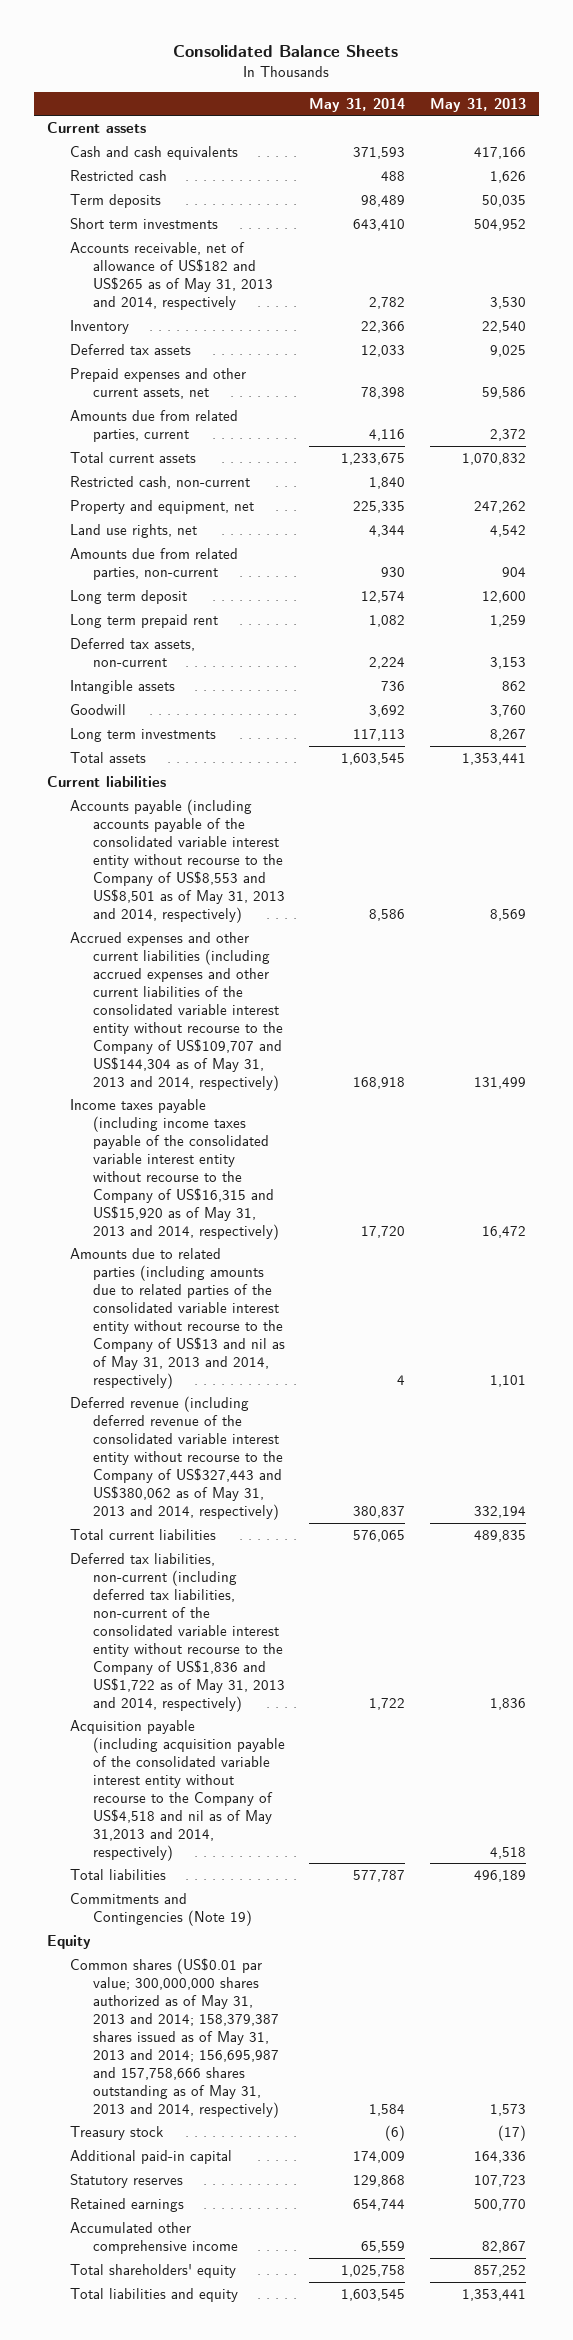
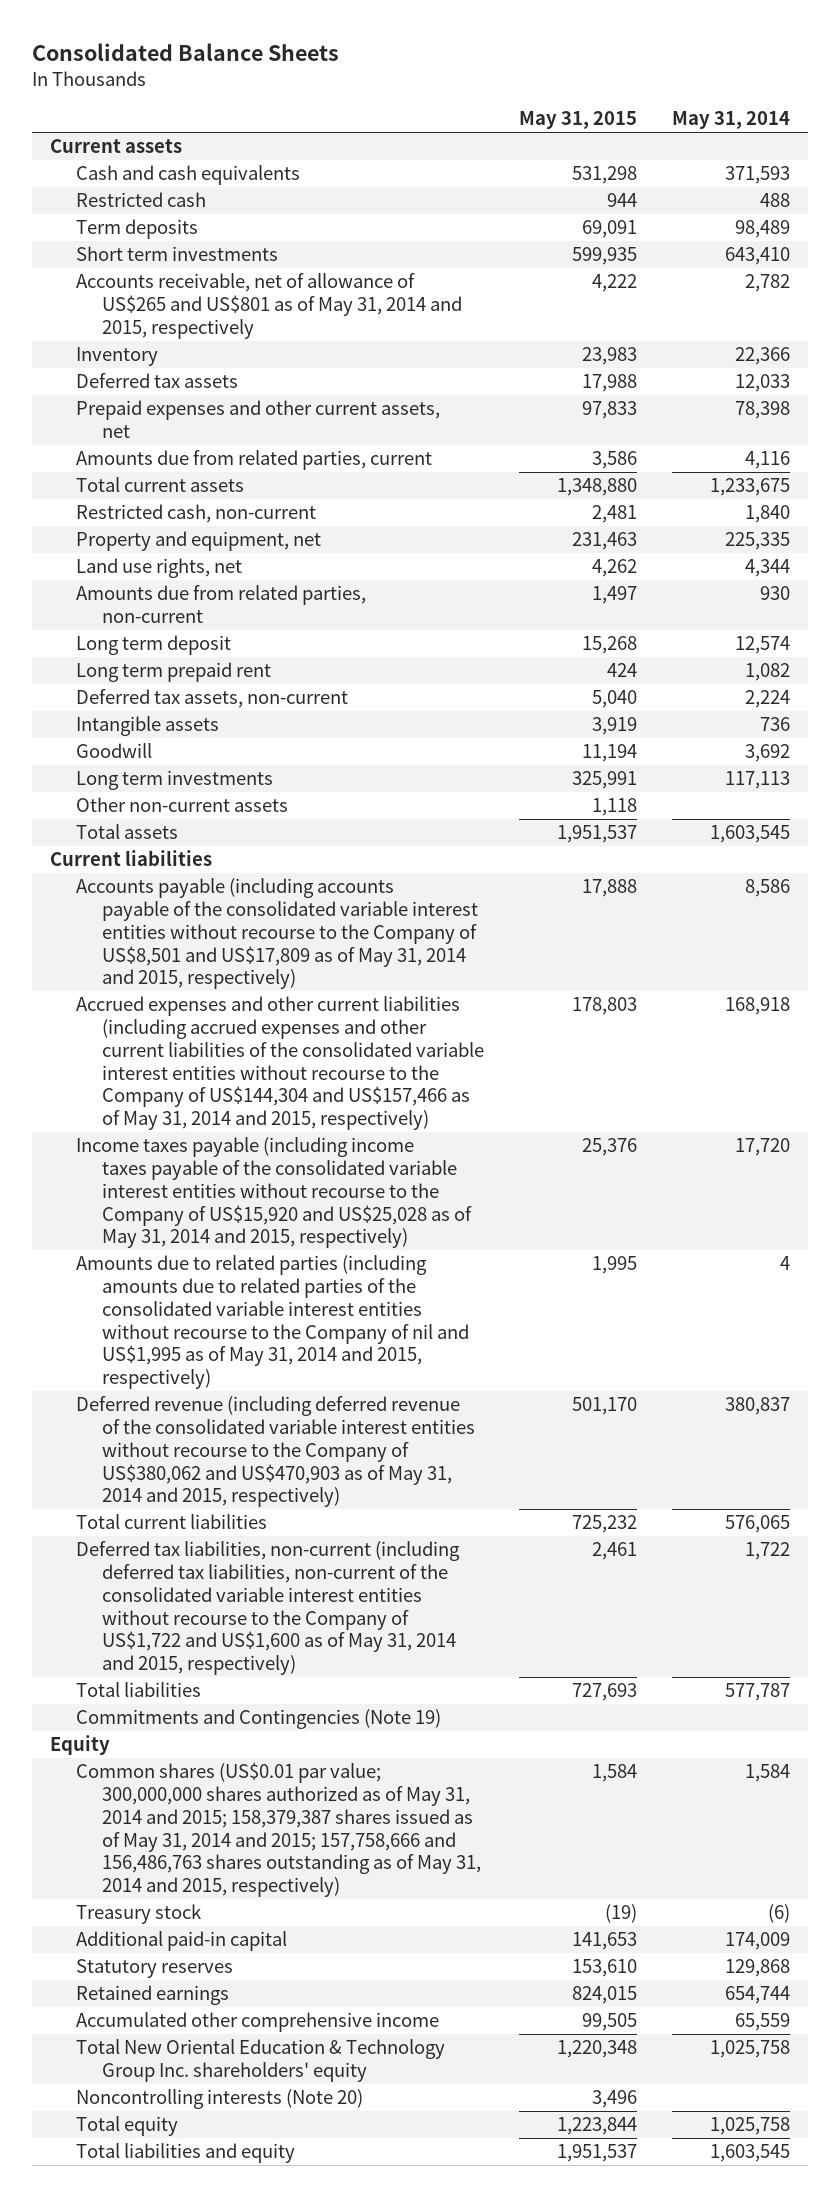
- | May 31, 2014 | May 31, 2013
+ | May 31, 2015 | May 31, 2014
- Accounts receivable, net of allowance of US$182 and US$265 as of May 31, 2013 and 2014, respectively | 2,782 | 3,530
+ Accounts receivable, net of allowance of US$265 and US$801 as of May 31, 2014 and 2015, respectively | 4,222 | 2,782
+ Other non-current assets | 1,118 |
- Accounts payable (including accounts payable of the consolidated variable interest entity without recourse to the Company of US$8,553 and US$8,501 as of May 31, 2013 and 2014, respectively) | 8,586 | 8,569
- Accrued expenses and other current liabilities (including accrued expenses and other current liabilities of the consolidated variable interest entity without recourse to the Company of US$109,707 and US$144,304 as of May 31, 2013 and 2014, respectively) | 168,918 | 131,499
- Income taxes payable (including income taxes payable of the consolidated variable interest entity without recourse to the Company of US$16,315 and US$15,920 as of May 31, 2013 and 2014, respectively) | 17,720 | 16,472
- Amounts due to related parties (including amounts due to related parties of the consolidated variable interest entity without recourse to the Company of US$13 and nil as of May 31, 2013 and 2014, respectively) | 4 | 1,101
- Deferred revenue (including deferred revenue of the consolidated variable interest entity without recourse to the Company of US$327,443 and US$380,062 as of May 31, 2013 and 2014, respectively) | 380,837 | 332,194
+ Accounts payable (including accounts payable of the consolidated variable interest entities without recourse to the Company of US$8,501 and US$17,809 as of May 31, 2014 and 2015, respectively) | 17,888 | 8,586
+ Accrued expenses and other current liabilities (including accrued expenses and other current liabilities of the consolidated variable interest entities without recourse to the Company of US$144,304 and US$157,466 as of May 31, 2014 and 2015, respectively) | 178,803 | 168,918
+ Income taxes payable (including income taxes payable of the consolidated variable interest entities without recourse to the Company of US$15,920 and US$25,028 as of May 31, 2014 and 2015, respectively) | 25,376 | 17,720
+ Amounts due to related parties (including amounts due to related parties of the consolidated variable interest entities without recourse to the Company of nil and US$1,995 as of May 31, 2014 and 2015, respectively) | 1,995 | 4
+ Deferred revenue (including deferred revenue of the consolidated variable interest entities without recourse to the Company of US$380,062 and US$470,903 as of May 31, 2014 and 2015, respectively) | 501,170 | 380,837
- Deferred tax liabilities, non-current (including deferred tax liabilities, non-current of the consolidated variable interest entity without recourse to the Company of US$1,836 and US$1,722 as of May 31, 2013 and 2014, respectively) | 1,722 | 1,836
- Acquisition payable (including acquisition payable of the consolidated variable interest entity without recourse to the Company of US$4,518 and nil as of May 31,2013 and 2014, respectively) | | 4,518
+ Deferred tax liabilities, non-current (including deferred tax liabilities, non-current of the consolidated variable interest entities without recourse to the Company of US$1,722 and US$1,600 as of May 31, 2014 and 2015, respectively) | 2,461 | 1,722
- Common shares (US$0.01 par value; 300,000,000 shares authorized as of May 31, 2013 and 2014; 158,379,387 shares issued as of May 31, 2013 and 2014; 156,695,987 and 157,758,666 shares outstanding as of May 31, 2013 and 2014, respectively) | 1,584 | 1,573
+ Common shares (US$0.01 par value; 300,000,000 shares authorized as of May 31, 2014 and 2015; 158,379,387 shares issued as of May 31, 2014 and 2015; 157,758,666 and 156,486,763 shares outstanding as of May 31, 2014 and 2015, respectively) | 1,584 | 1,584
- Total shareholders' equity | 1,025,758 | 857,252
+ Total New Oriental Education & Technology Group Inc. shareholders' equity | 1,220,348 | 1,025,758
+ Noncontrolling interests (Note 20) | 3,496 |
+ Total equity | 1,223,844 | 1,025,758

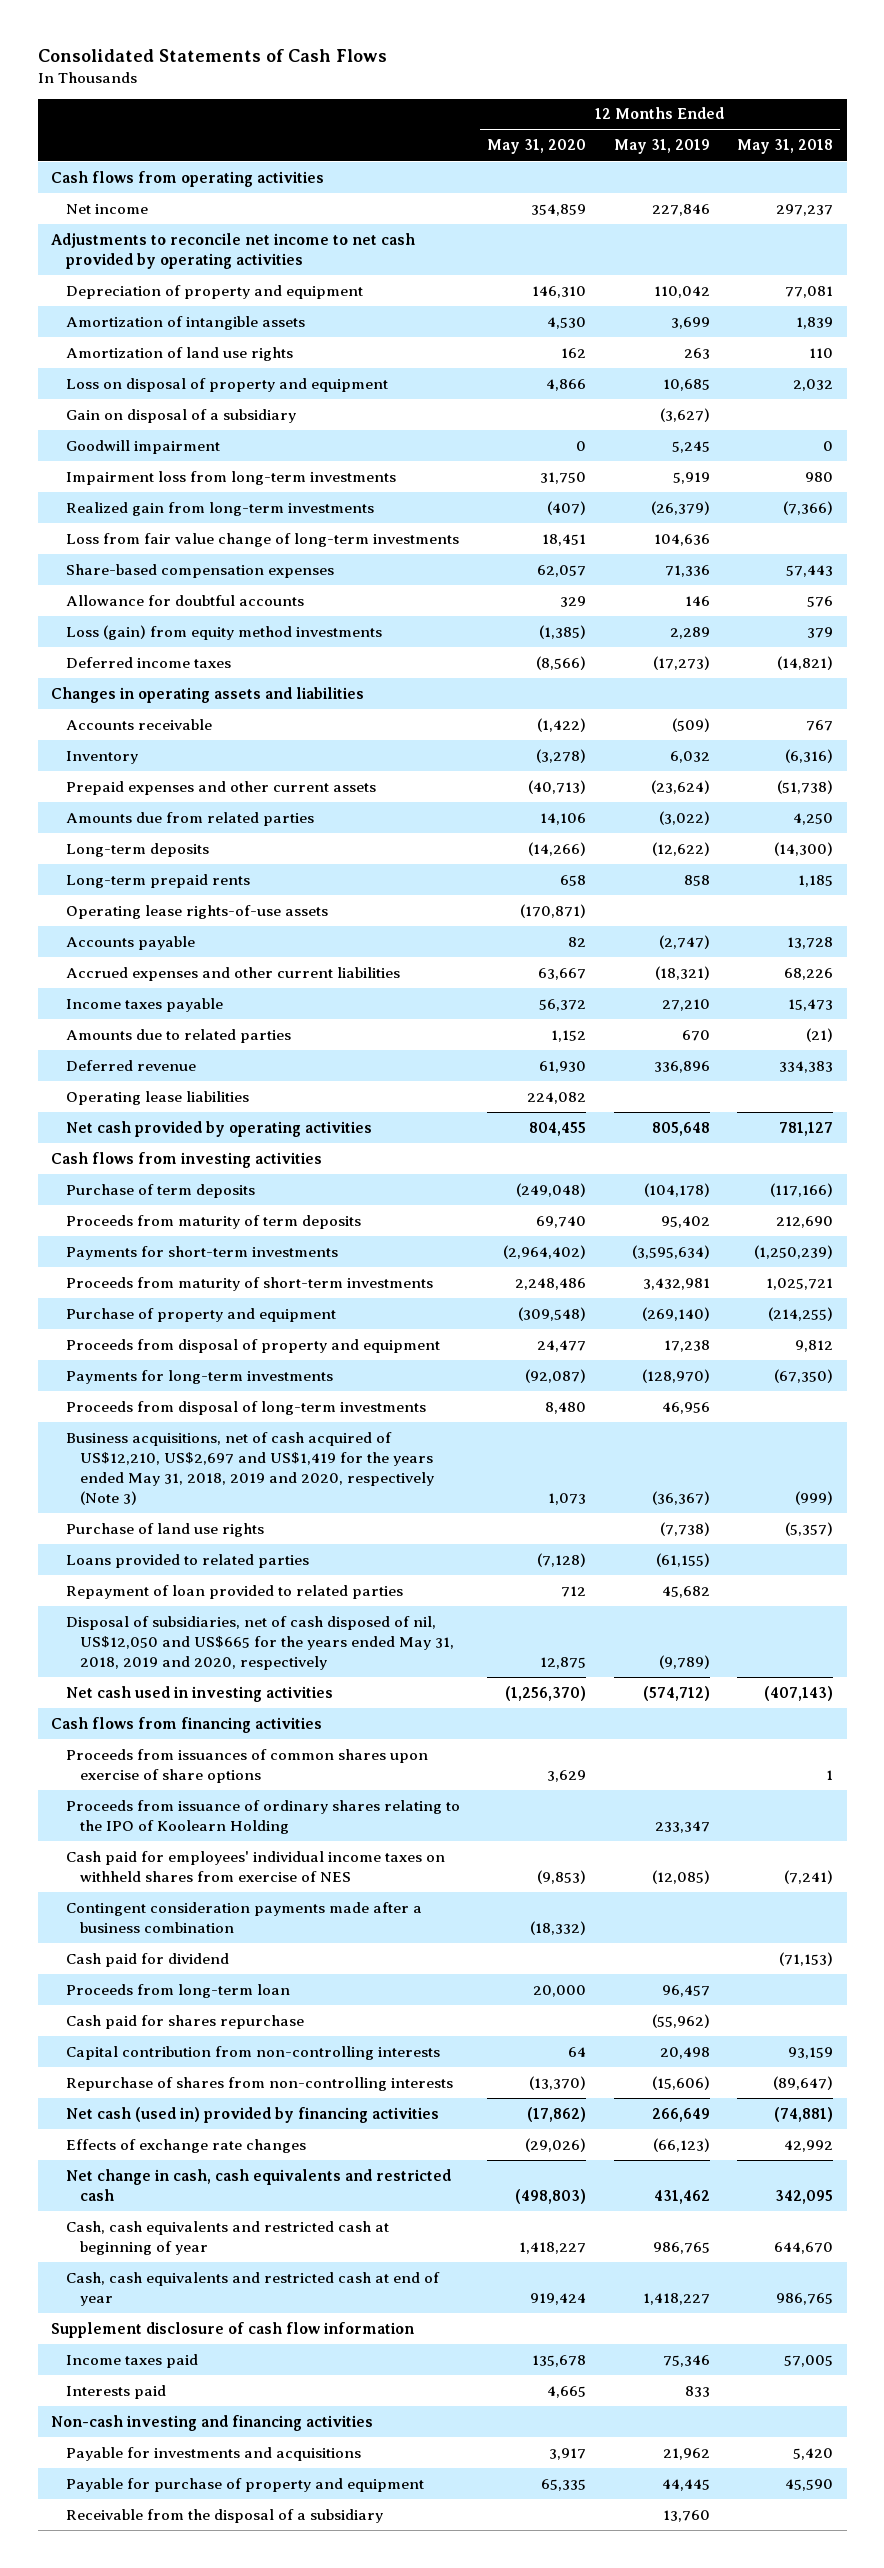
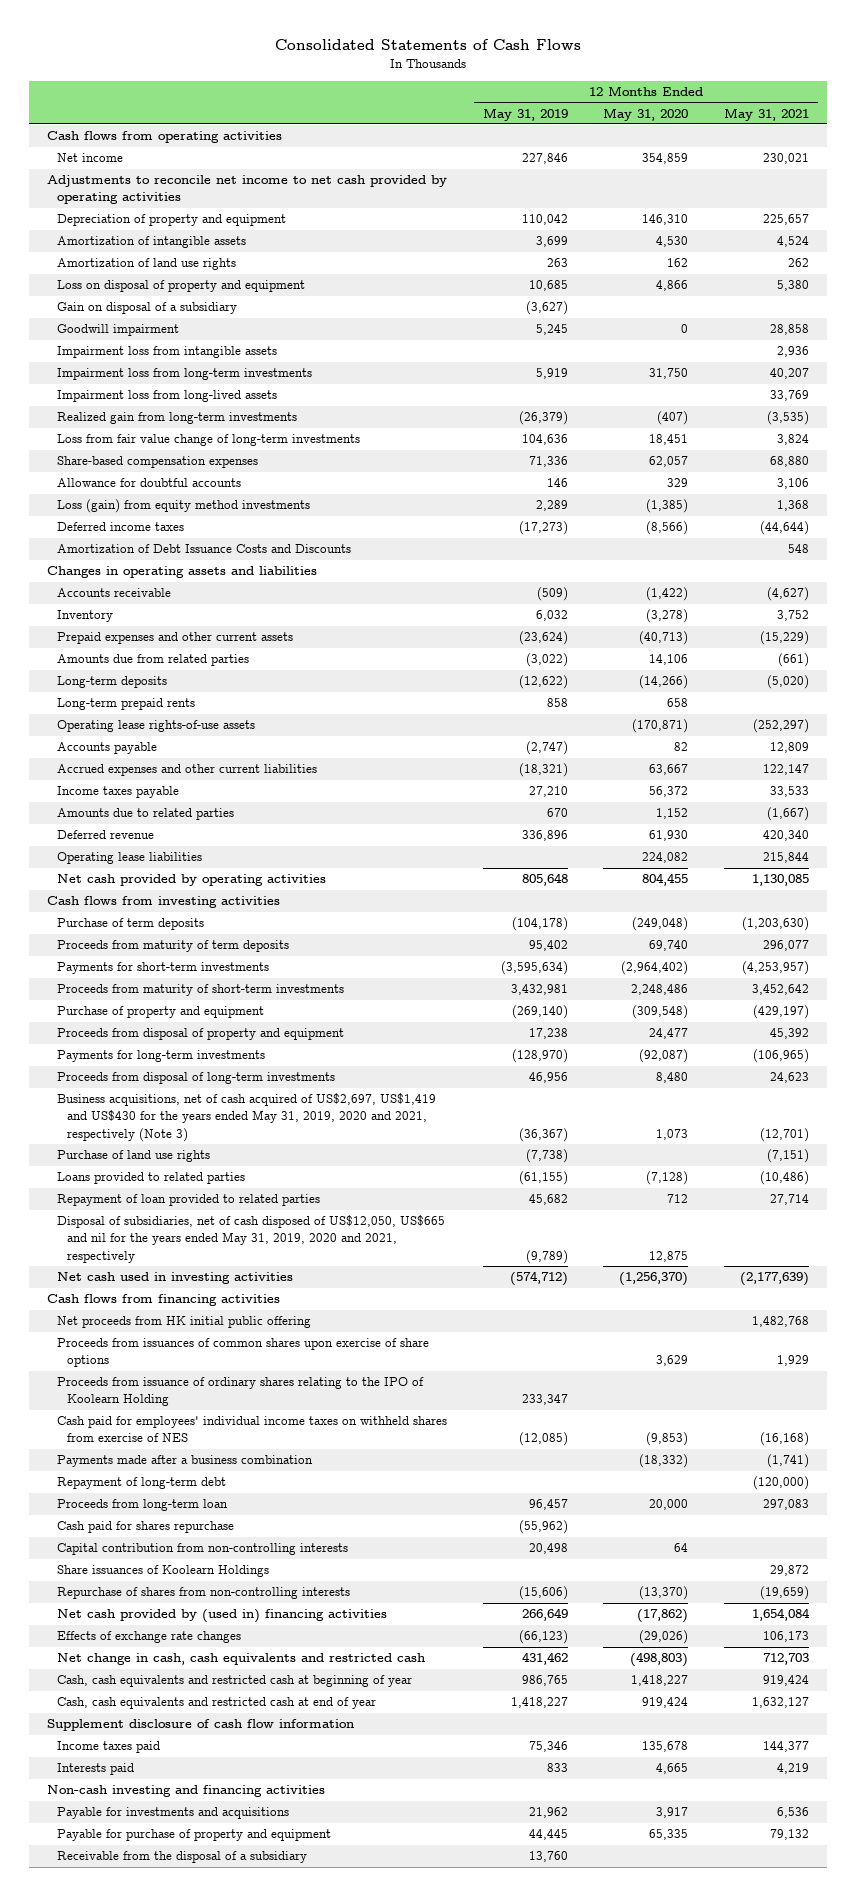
- | 12 Months Ended May 31, 2020 | 12 Months Ended May 31, 2019 | 12 Months Ended May 31, 2018
+ | 12 Months Ended May 31, 2019 | 12 Months Ended May 31, 2020 | 12 Months Ended May 31, 2021
+ Impairment loss from intangible assets | | | 2,936
+ Impairment loss from long-lived assets | | | 33,769
+ Amortization of Debt Issuance Costs and Discounts | | | 548
- Business acquisitions, net of cash acquired of US$12,210, US$2,697 and US$1,419 for the years ended May 31, 2018, 2019 and 2020, respectively (Note 3) | 1,073 | (36,367) | (999)
+ Business acquisitions, net of cash acquired of US$2,697, US$1,419 and US$430 for the years ended May 31, 2019, 2020 and 2021, respectively (Note 3) | (36,367) | 1,073 | (12,701)
- Disposal of subsidiaries, net of cash disposed of nil, US$12,050 and US$665 for the years ended May 31, 2018, 2019 and 2020, respectively | 12,875 | (9,789) |
+ Disposal of subsidiaries, net of cash disposed of US$12,050, US$665 and nil for the years ended May 31, 2019, 2020 and 2021, respectively | (9,789) | 12,875 |
+ Net proceeds from HK initial public offering | | | 1,482,768
- Contingent consideration payments made after a business combination | (18,332) | |
- Cash paid for dividend | | | (71,153)
+ Payments made after a business combination | | (18,332) | (1,741)
+ Repayment of long-term debt | | | (120,000)
+ Share issuances of Koolearn Holdings | | | 29,872
- Net cash (used in) provided by financing activities | (17,862) | 266,649 | (74,881)
+ Net cash provided by (used in) financing activities | 266,649 | (17,862) | 1,654,084

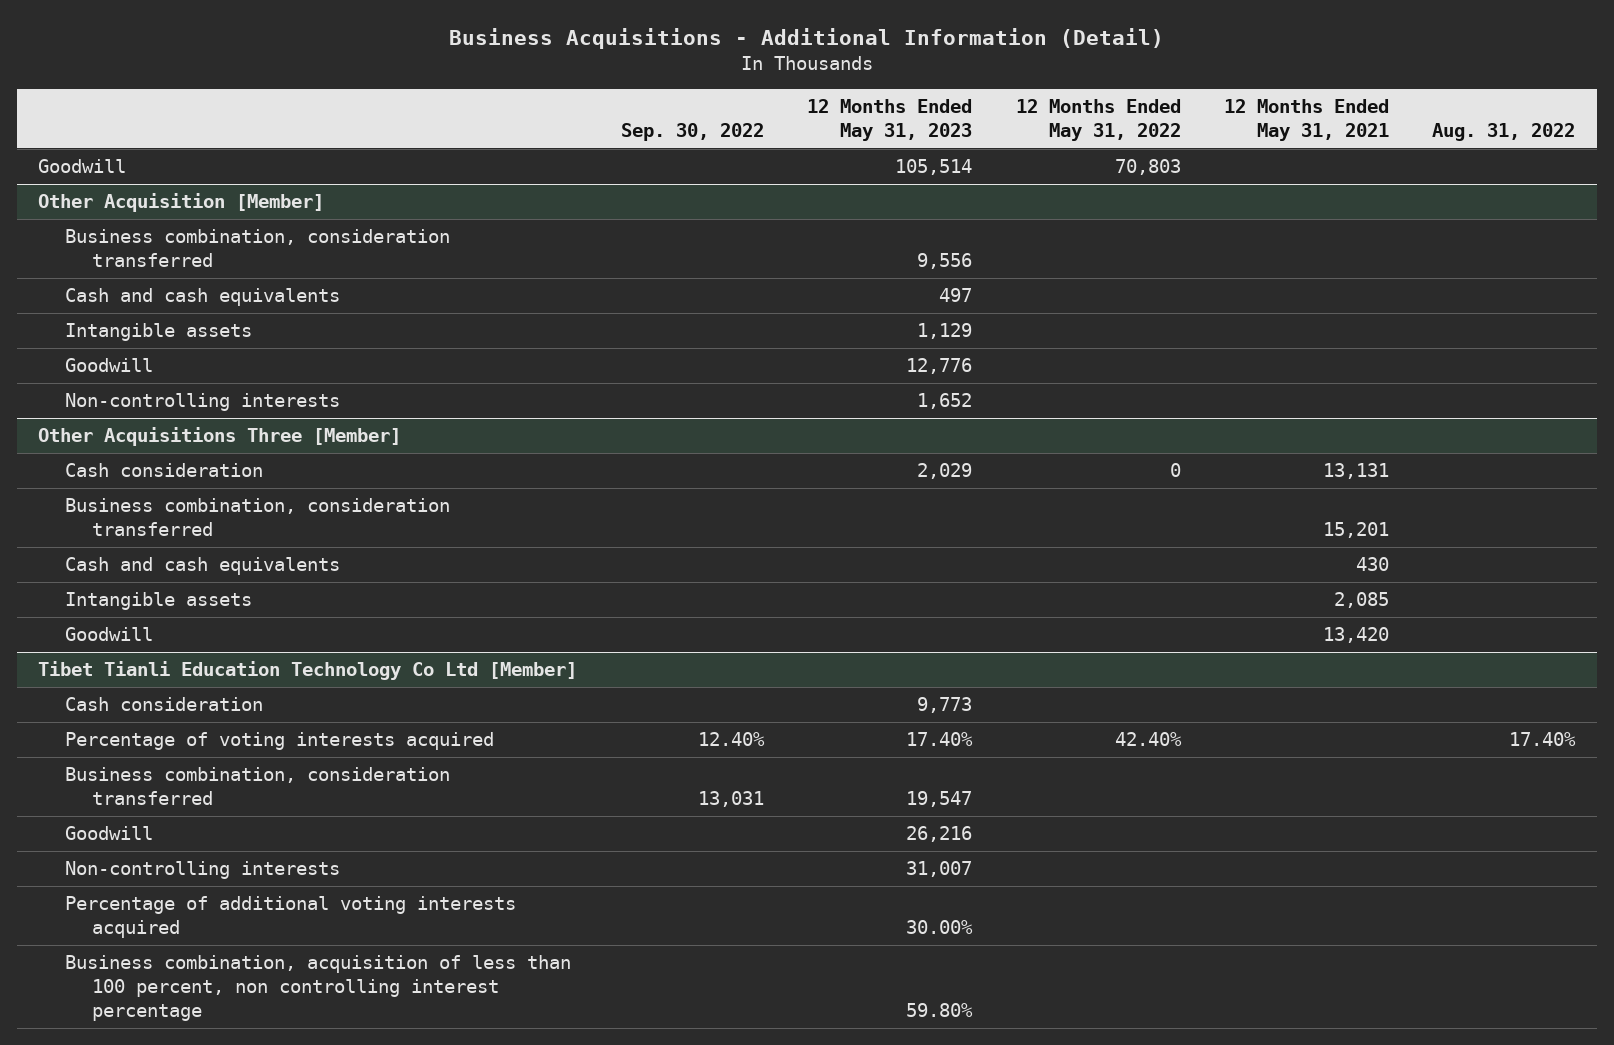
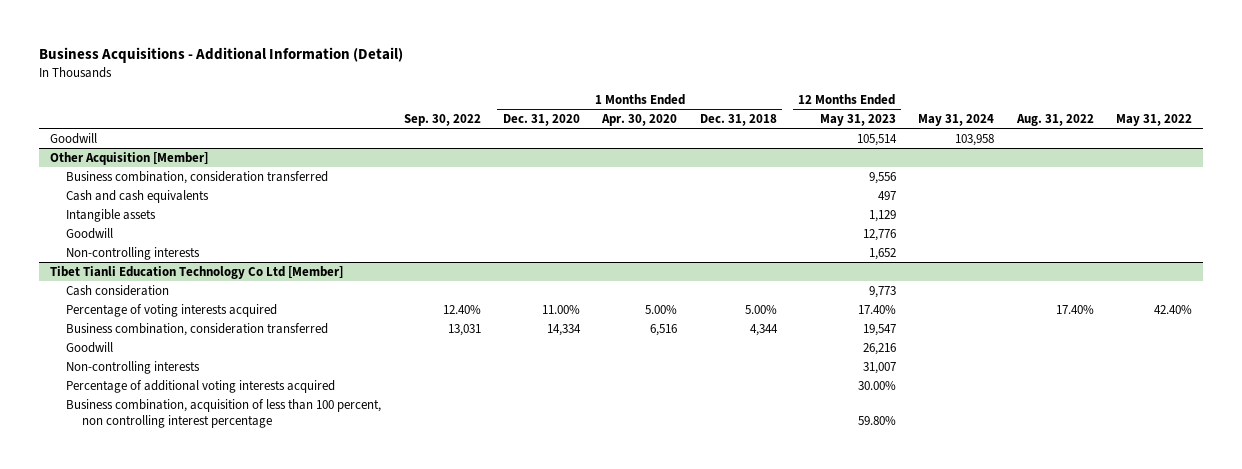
- | Sep. 30, 2022 | 12 Months Ended May 31, 2023 | 12 Months Ended May 31, 2022 | 12 Months Ended May 31, 2021 | Aug. 31, 2022
+ | Sep. 30, 2022 | 1 Months Ended Dec. 31, 2020 | 1 Months Ended Apr. 30, 2020 | 1 Months Ended Dec. 31, 2018 | 12 Months Ended May 31, 2023 | May 31, 2024 | Aug. 31, 2022 | May 31, 2022
- Other Acquisitions Three [Member]
- Cash consideration | | 2,029 | 0 | 13,131 |
- Business combination, consideration transferred | | | | 15,201 |
- Cash and cash equivalents | | | | 430 |
- Intangible assets | | | | 2,085 |
- Goodwill | | | | 13,420 |

